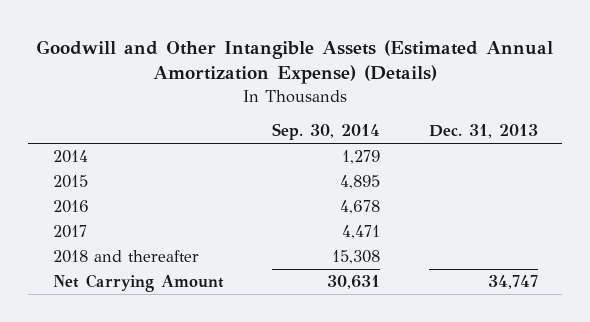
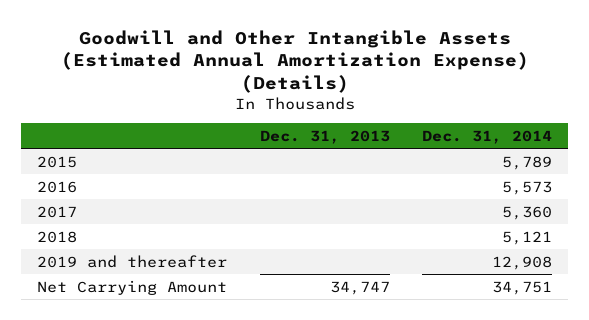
- | Sep. 30, 2014 | Dec. 31, 2013
+ | Dec. 31, 2013 | Dec. 31, 2014
- 2014 | 1,279 |
- 2018 and thereafter | 15,308 |
+ 2018 | | 5,121
+ 2019 and thereafter | | 12,908

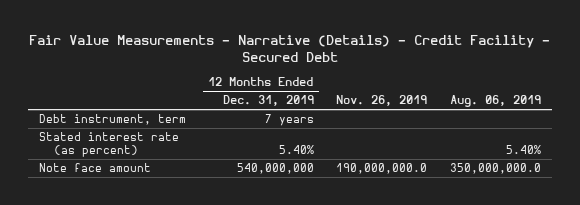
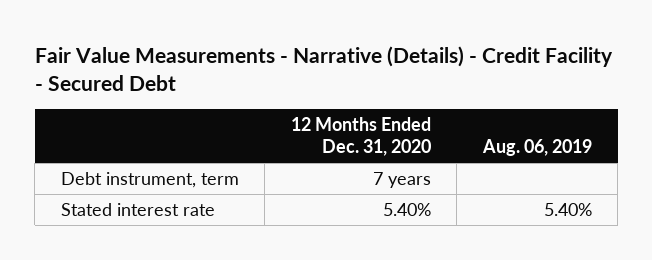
- | 12 Months Ended Dec. 31, 2019 | Nov. 26, 2019 | Aug. 06, 2019
+ | 12 Months Ended Dec. 31, 2020 | Aug. 06, 2019
- Stated interest rate (as percent) | 5.40% | | 5.40%
- Note face amount | 540,000,000 | 190,000,000.0 | 350,000,000.0
+ Stated interest rate | 5.40% | 5.40%

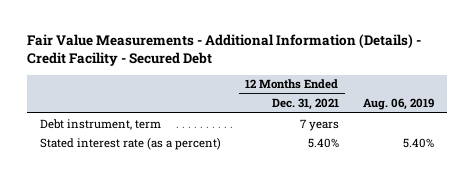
- Fair Value Measurements - Narrative (Details) - Credit Facility - Secured Debt
+ Fair Value Measurements - Additional Information (Details) - Credit Facility - Secured Debt
- | 12 Months Ended Dec. 31, 2020 | Aug. 06, 2019
+ | 12 Months Ended Dec. 31, 2021 | Aug. 06, 2019
- Stated interest rate | 5.40% | 5.40%
+ Stated interest rate (as a percent) | 5.40% | 5.40%

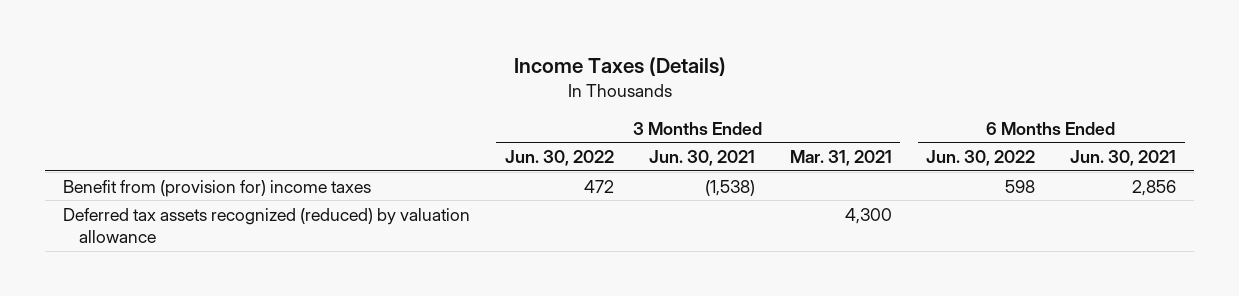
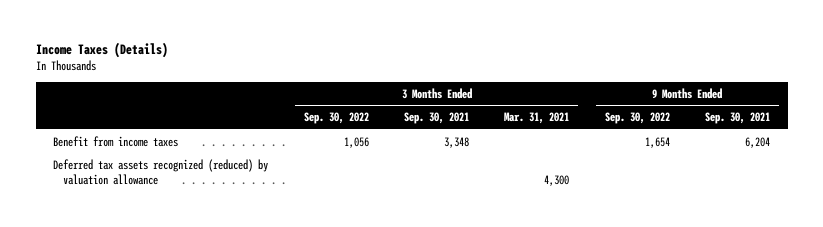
- | 3 Months Ended Jun. 30, 2022 | 3 Months Ended Jun. 30, 2021 | 3 Months Ended Mar. 31, 2021 | 6 Months Ended Jun. 30, 2022 | 6 Months Ended Jun. 30, 2021
+ | 3 Months Ended Sep. 30, 2022 | 3 Months Ended Sep. 30, 2021 | 3 Months Ended Mar. 31, 2021 | 9 Months Ended Sep. 30, 2022 | 9 Months Ended Sep. 30, 2021
- Benefit from (provision for) income taxes | 472 | (1,538) | | 598 | 2,856
+ Benefit from income taxes | 1,056 | 3,348 | | 1,654 | 6,204

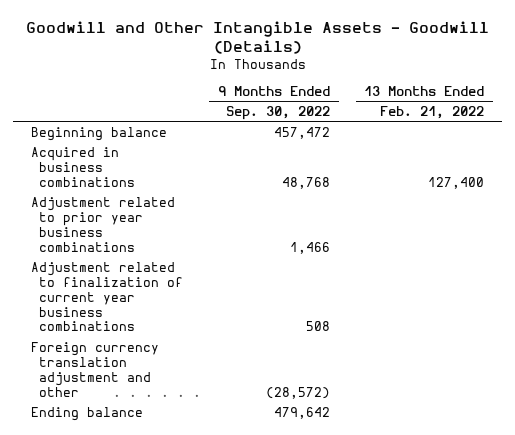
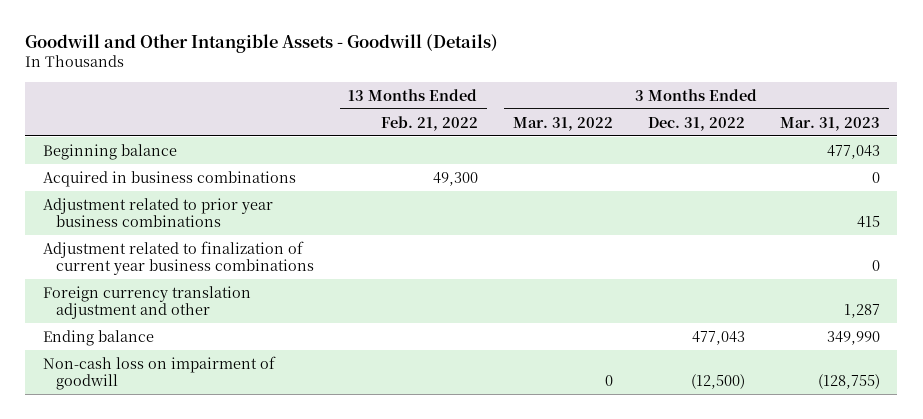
- | 9 Months Ended Sep. 30, 2022 | 13 Months Ended Feb. 21, 2022
+ | 13 Months Ended Feb. 21, 2022 | 3 Months Ended Mar. 31, 2022 | 3 Months Ended Dec. 31, 2022 | 3 Months Ended Mar. 31, 2023
- Acquired in business combinations | 48,768 | 127,400
+ Acquired in business combinations | 49,300 | | | 0
+ Non-cash loss on impairment of goodwill | | 0 | (12,500) | (128,755)

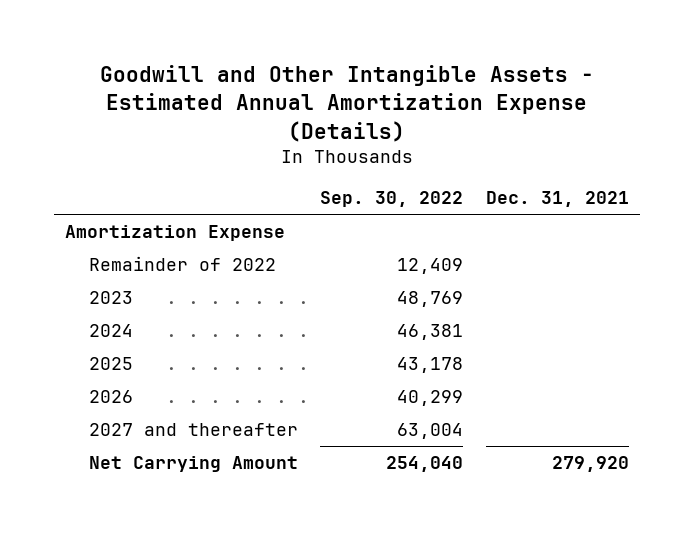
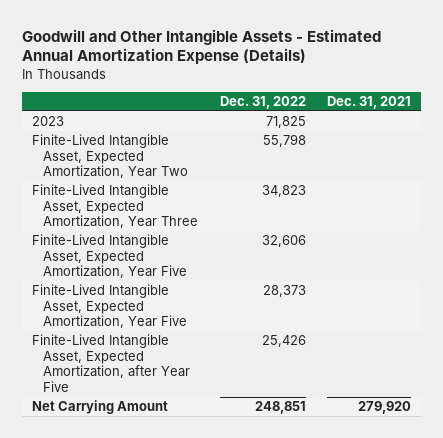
- | Sep. 30, 2022 | Dec. 31, 2021
+ | Dec. 31, 2022 | Dec. 31, 2021
- Amortization Expense
- Remainder of 2022 | 12,409 |
- 2024 | 46,381 |
- 2025 | 43,178 |
- 2026 | 40,299 |
- 2027 and thereafter | 63,004 |
+ Finite-Lived Intangible Asset, Expected Amortization, Year Two | 55,798 |
+ Finite-Lived Intangible Asset, Expected Amortization, Year Three | 34,823 |
+ Finite-Lived Intangible Asset, Expected Amortization, Year Five | 32,606 |
+ Finite-Lived Intangible Asset, Expected Amortization, Year Five | 28,373 |
+ Finite-Lived Intangible Asset, Expected Amortization, after Year Five | 25,426 |

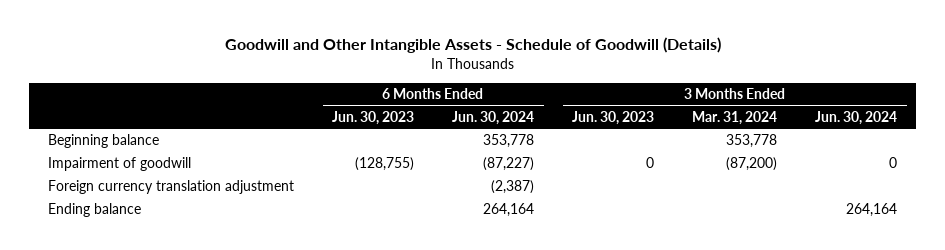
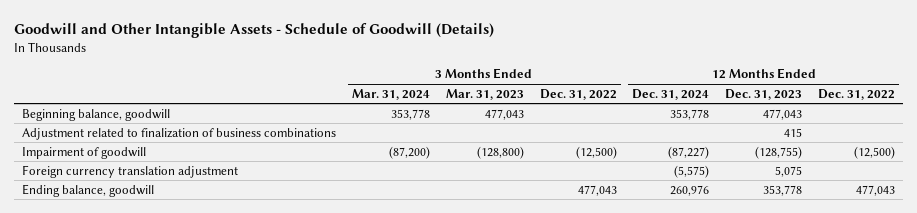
- | 6 Months Ended Jun. 30, 2023 | 6 Months Ended Jun. 30, 2024 | 3 Months Ended Jun. 30, 2023 | 3 Months Ended Mar. 31, 2024 | 3 Months Ended Jun. 30, 2024
+ | 3 Months Ended Mar. 31, 2024 | 3 Months Ended Mar. 31, 2023 | 3 Months Ended Dec. 31, 2022 | 12 Months Ended Dec. 31, 2024 | 12 Months Ended Dec. 31, 2023 | 12 Months Ended Dec. 31, 2022
- Beginning balance | | 353,778 | | 353,778 |
+ Beginning balance, goodwill | 353,778 | 477,043 | | 353,778 | 477,043 |
+ Adjustment related to finalization of business combinations | | | | | 415 |
- Ending balance | | 264,164 | | | 264,164
+ Ending balance, goodwill | | | 477,043 | 260,976 | 353,778 | 477,043

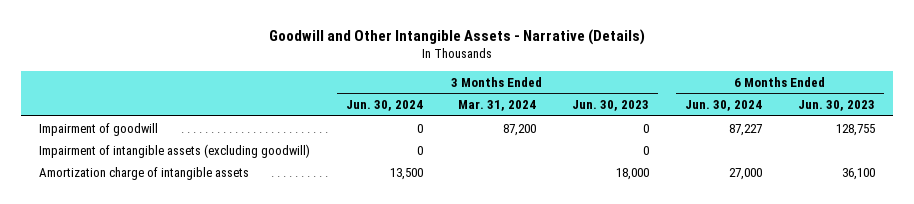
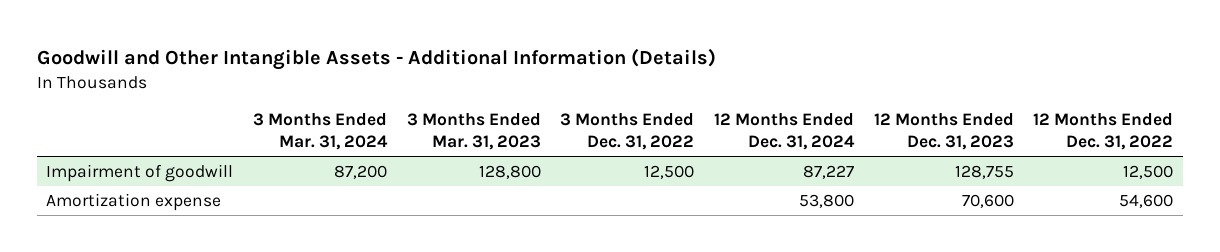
- Goodwill and Other Intangible Assets - Narrative (Details)
+ Goodwill and Other Intangible Assets - Additional Information (Details)
- | 3 Months Ended Jun. 30, 2024 | 3 Months Ended Mar. 31, 2024 | 3 Months Ended Jun. 30, 2023 | 6 Months Ended Jun. 30, 2024 | 6 Months Ended Jun. 30, 2023
+ | 3 Months Ended Mar. 31, 2024 | 3 Months Ended Mar. 31, 2023 | 3 Months Ended Dec. 31, 2022 | 12 Months Ended Dec. 31, 2024 | 12 Months Ended Dec. 31, 2023 | 12 Months Ended Dec. 31, 2022
- Impairment of intangible assets (excluding goodwill) | 0 | | 0 | |
- Amortization charge of intangible assets | 13,500 | | 18,000 | 27,000 | 36,100
+ Amortization expense | | | | 53,800 | 70,600 | 54,600

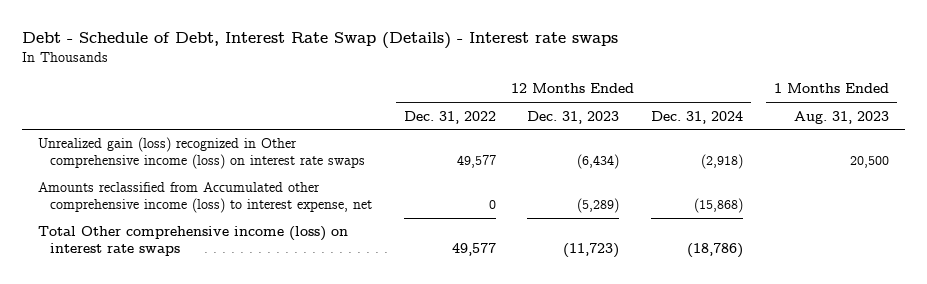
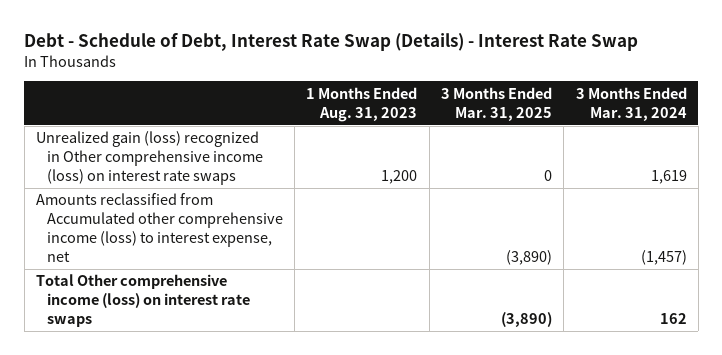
- Debt - Schedule of Debt, Interest Rate Swap (Details) - Interest rate swaps
+ Debt - Schedule of Debt, Interest Rate Swap (Details) - Interest Rate Swap
- | 12 Months Ended Dec. 31, 2022 | 12 Months Ended Dec. 31, 2023 | 12 Months Ended Dec. 31, 2024 | 1 Months Ended Aug. 31, 2023
+ | 1 Months Ended Aug. 31, 2023 | 3 Months Ended Mar. 31, 2025 | 3 Months Ended Mar. 31, 2024
- Unrealized gain (loss) recognized in Other comprehensive income (loss) on interest rate swaps | 49,577 | (6,434) | (2,918) | 20,500
+ Unrealized gain (loss) recognized in Other comprehensive income (loss) on interest rate swaps | 1,200 | 0 | 1,619

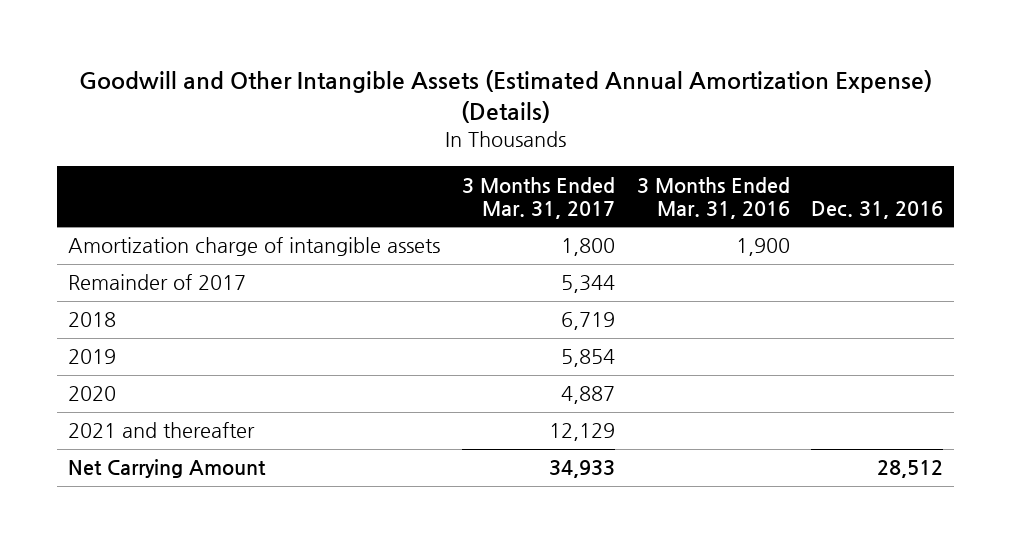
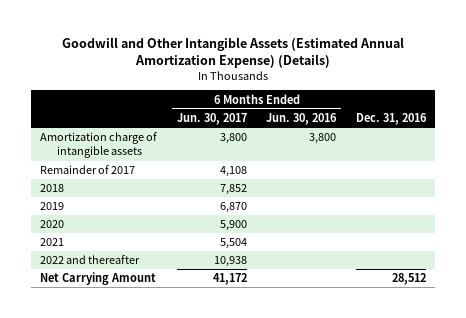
- | 3 Months Ended Mar. 31, 2017 | 3 Months Ended Mar. 31, 2016 | Dec. 31, 2016
+ | 6 Months Ended Jun. 30, 2017 | 6 Months Ended Jun. 30, 2016 | Dec. 31, 2016
- 2021 and thereafter | 12,129 | |
+ 2021 | 5,504 | |
+ 2022 and thereafter | 10,938 | |

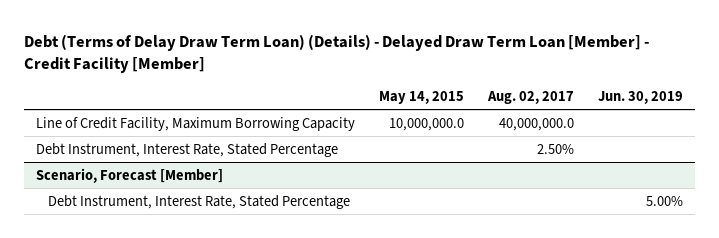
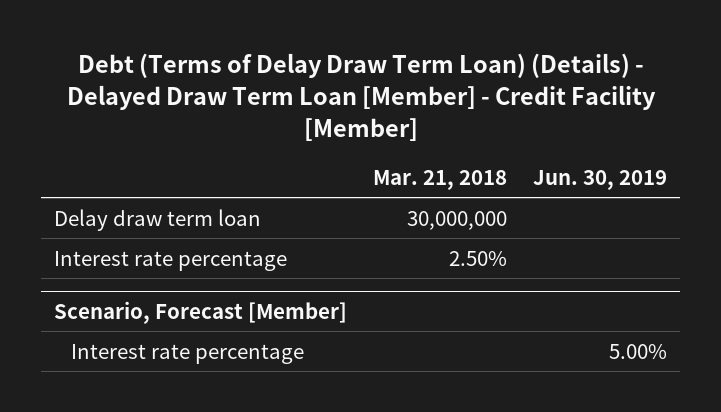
- | May 14, 2015 | Aug. 02, 2017 | Jun. 30, 2019
+ | Mar. 21, 2018 | Jun. 30, 2019
- Line of Credit Facility, Maximum Borrowing Capacity | 10,000,000.0 | 40,000,000.0 |
- Debt Instrument, Interest Rate, Stated Percentage | | 2.50% |
+ Delay draw term loan | 30,000,000 |
+ Interest rate percentage | 2.50% |
@ Scenario, Forecast [Member]
- Debt Instrument, Interest Rate, Stated Percentage | | | 5.00%
+ Interest rate percentage | | 5.00%

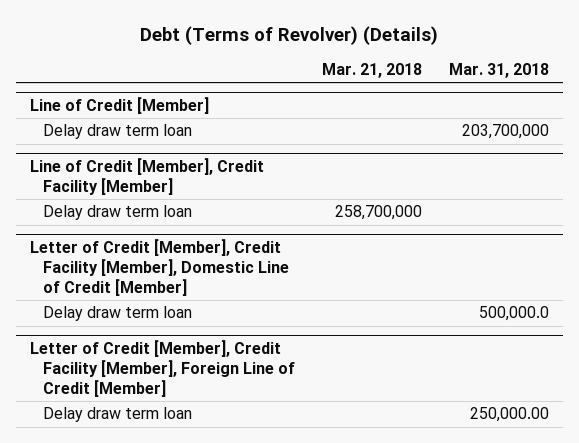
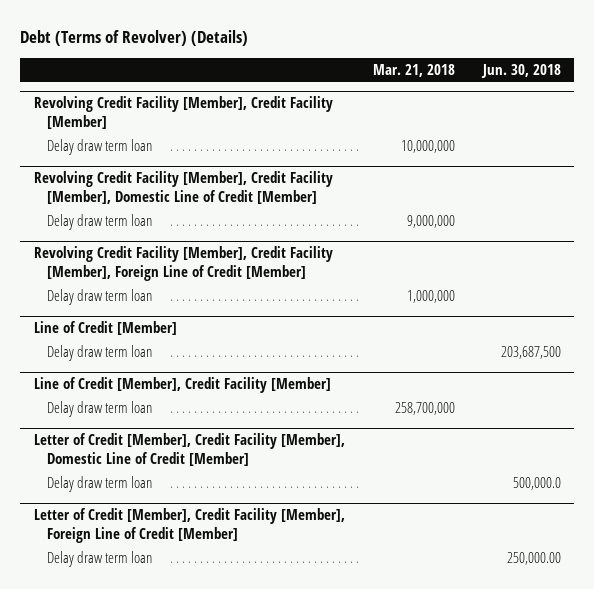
- | Mar. 21, 2018 | Mar. 31, 2018
+ | Mar. 21, 2018 | Jun. 30, 2018
+ Revolving Credit Facility [Member], Credit Facility [Member]
+ Delay draw term loan | 10,000,000 |
+ Revolving Credit Facility [Member], Credit Facility [Member], Domestic Line of Credit [Member]
+ Delay draw term loan | 9,000,000 |
+ Revolving Credit Facility [Member], Credit Facility [Member], Foreign Line of Credit [Member]
+ Delay draw term loan | 1,000,000 |

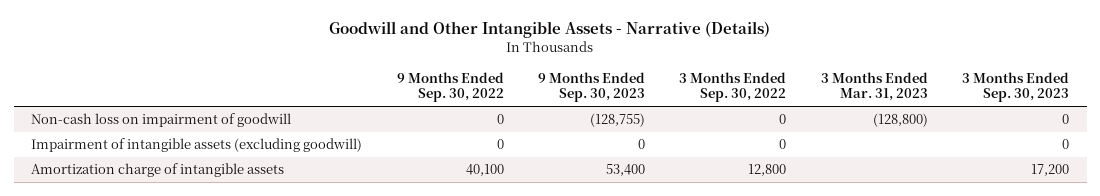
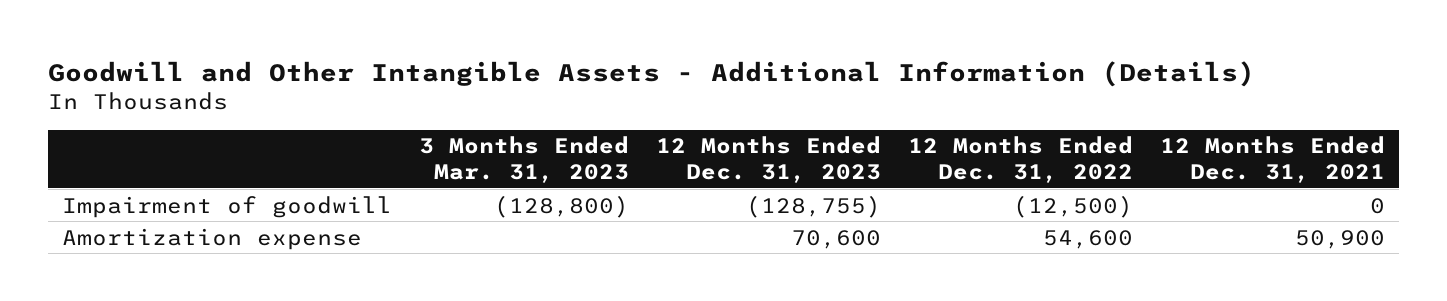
- Goodwill and Other Intangible Assets - Narrative (Details)
+ Goodwill and Other Intangible Assets - Additional Information (Details)
- | 9 Months Ended Sep. 30, 2022 | 9 Months Ended Sep. 30, 2023 | 3 Months Ended Sep. 30, 2022 | 3 Months Ended Mar. 31, 2023 | 3 Months Ended Sep. 30, 2023
+ | 3 Months Ended Mar. 31, 2023 | 12 Months Ended Dec. 31, 2023 | 12 Months Ended Dec. 31, 2022 | 12 Months Ended Dec. 31, 2021
- Non-cash loss on impairment of goodwill | 0 | (128,755) | 0 | (128,800) | 0
- Impairment of intangible assets (excluding goodwill) | 0 | 0 | 0 | | 0
- Amortization charge of intangible assets | 40,100 | 53,400 | 12,800 | | 17,200
+ Impairment of goodwill | (128,800) | (128,755) | (12,500) | 0
+ Amortization expense | | 70,600 | 54,600 | 50,900

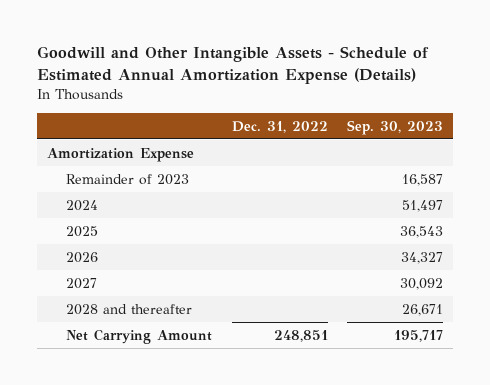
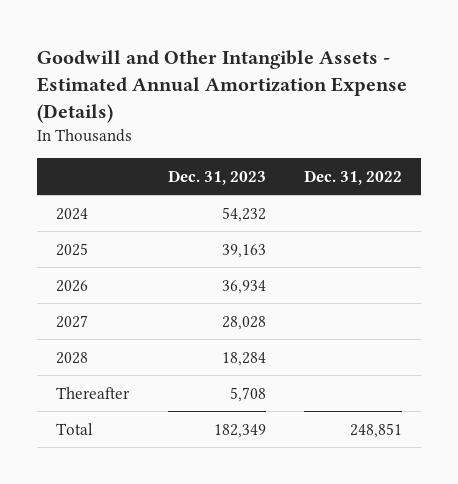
- Goodwill and Other Intangible Assets - Schedule of Estimated Annual Amortization Expense (Details)
+ Goodwill and Other Intangible Assets - Estimated Annual Amortization Expense (Details)
- | Dec. 31, 2022 | Sep. 30, 2023
+ | Dec. 31, 2023 | Dec. 31, 2022
- Amortization Expense
- Remainder of 2023 | | 16,587
- 2028 and thereafter | | 26,671
- Net Carrying Amount | 248,851 | 195,717
+ 2028 | 18,284 |
+ Thereafter | 5,708 |
+ Total | 182,349 | 248,851

